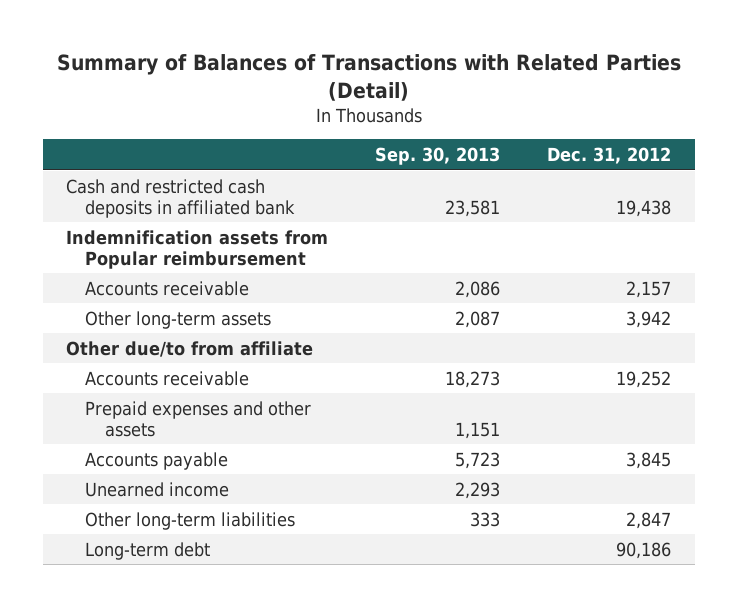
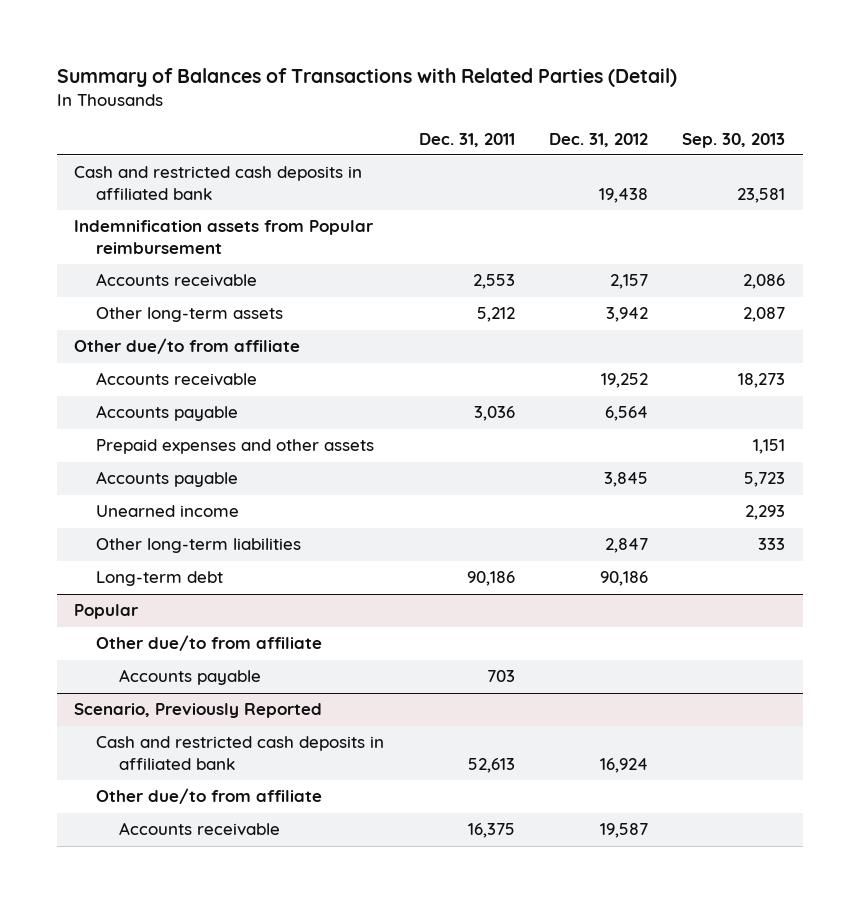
- | Sep. 30, 2013 | Dec. 31, 2012
+ | Dec. 31, 2011 | Dec. 31, 2012 | Sep. 30, 2013
+ Accounts payable | 3,036 | 6,564 |
+ Popular
+ Other due/to from affiliate
+ Accounts payable | 703 | |
+ Scenario, Previously Reported
+ Cash and restricted cash deposits in affiliated bank | 52,613 | 16,924 |
+ Other due/to from affiliate
+ Accounts receivable | 16,375 | 19,587 |

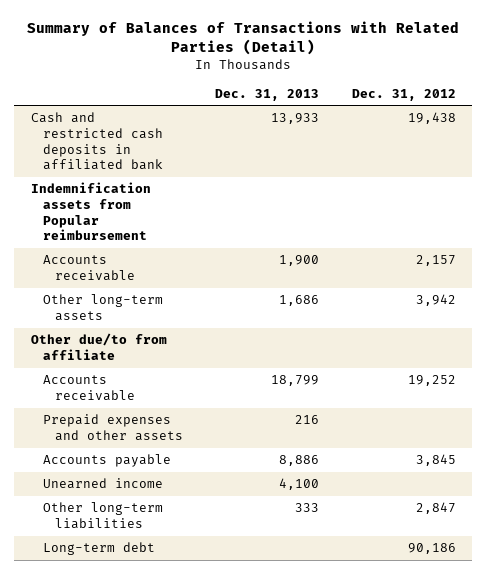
- | Dec. 31, 2011 | Dec. 31, 2012 | Sep. 30, 2013
+ | Dec. 31, 2013 | Dec. 31, 2012
- Accounts payable | 3,036 | 6,564 |
- Popular
- Other due/to from affiliate
- Accounts payable | 703 | |
- Scenario, Previously Reported
- Cash and restricted cash deposits in affiliated bank | 52,613 | 16,924 |
- Other due/to from affiliate
- Accounts receivable | 16,375 | 19,587 |

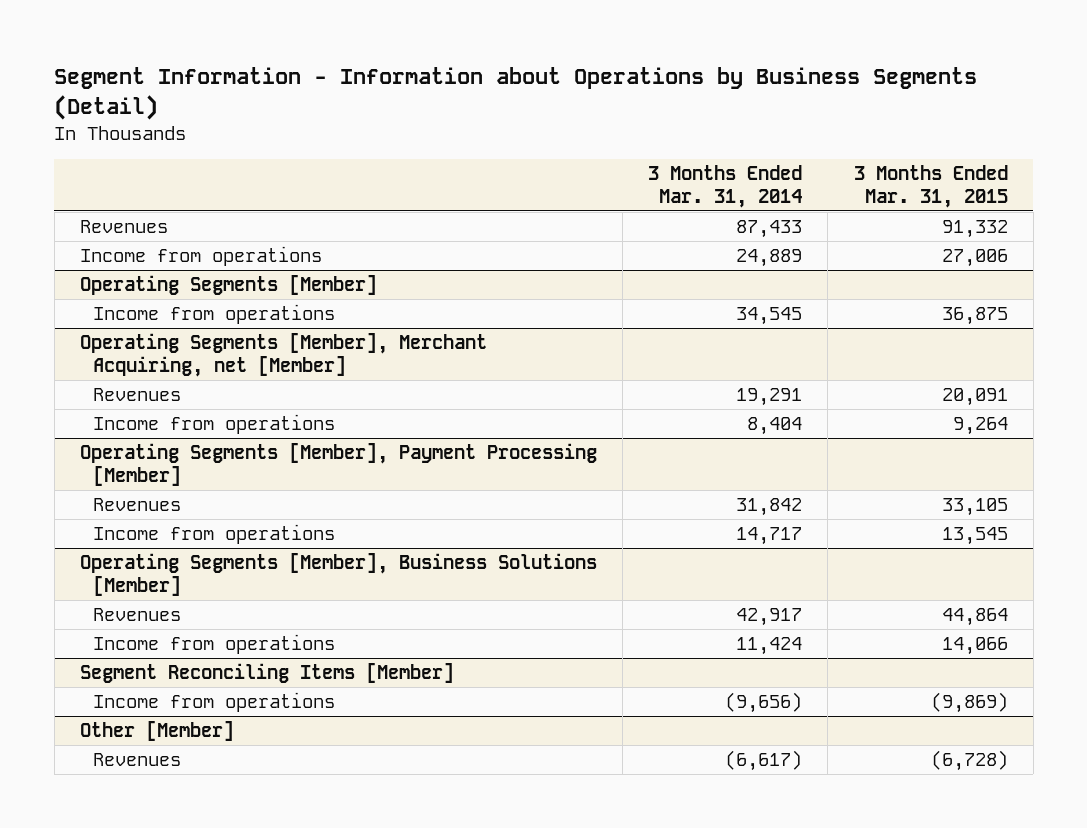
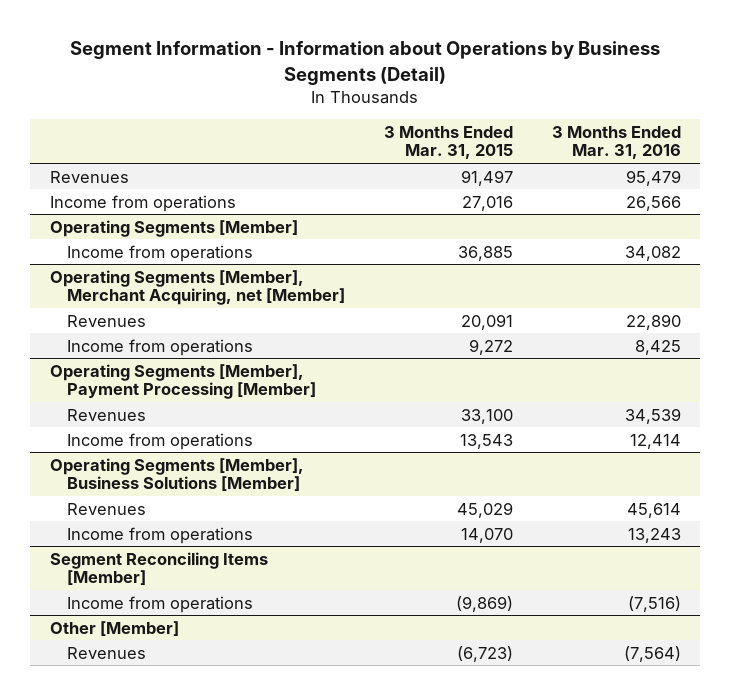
- | 3 Months Ended Mar. 31, 2014 | 3 Months Ended Mar. 31, 2015
+ | 3 Months Ended Mar. 31, 2015 | 3 Months Ended Mar. 31, 2016
- Revenues | 87,433 | 91,332
- Income from operations | 24,889 | 27,006
+ Revenues | 91,497 | 95,479
+ Income from operations | 27,016 | 26,566
@ Operating Segments [Member]
- Income from operations | 34,545 | 36,875
+ Income from operations | 36,885 | 34,082
@ Operating Segments [Member], Merchant Acquiring, net [Member]
- Income from operations | 8,404 | 9,264
+ Income from operations | 9,272 | 8,425
@ Operating Segments [Member], Payment Processing [Member]
- Revenues | 31,842 | 33,105
- Income from operations | 14,717 | 13,545
+ Revenues | 33,100 | 34,539
+ Income from operations | 13,543 | 12,414
@ Operating Segments [Member], Business Solutions [Member]
- Revenues | 42,917 | 44,864
- Income from operations | 11,424 | 14,066
+ Revenues | 45,029 | 45,614
+ Income from operations | 14,070 | 13,243
@ Other [Member]
- Revenues | (6,617) | (6,728)
+ Revenues | (6,723) | (7,564)

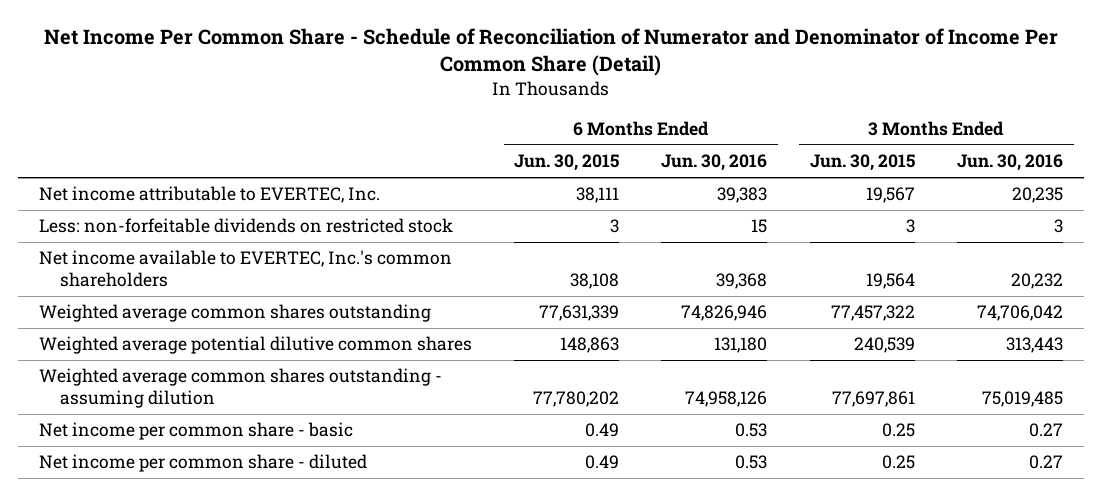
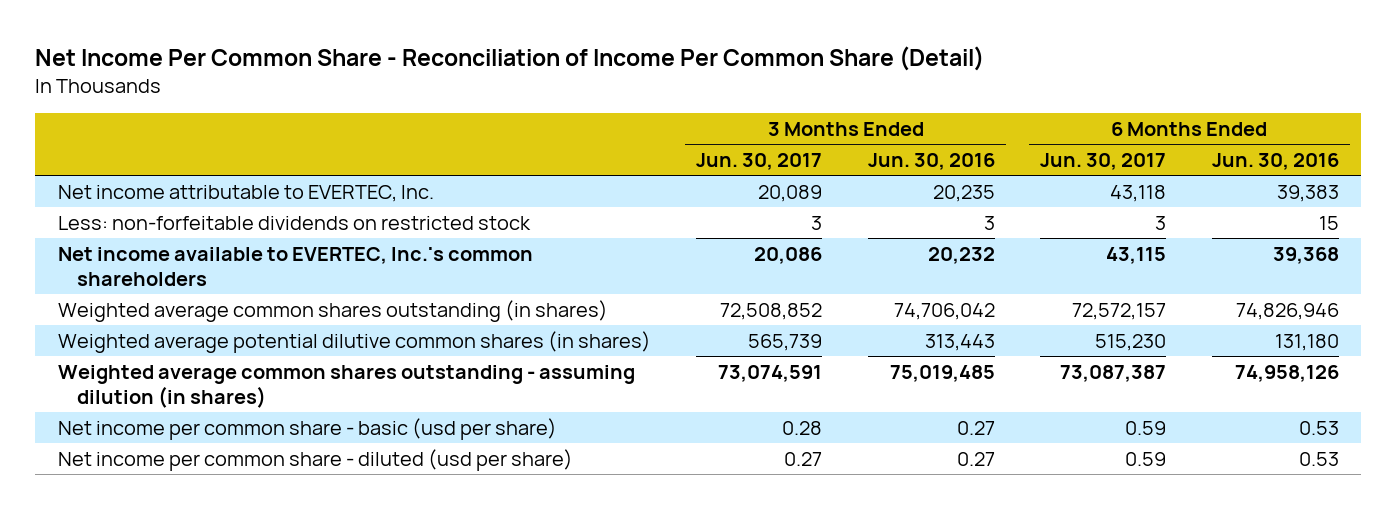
- Net Income Per Common Share - Schedule of Reconciliation of Numerator and Denominator of Income Per Common Share (Detail)
+ Net Income Per Common Share - Reconciliation of Income Per Common Share (Detail)
- | 6 Months Ended Jun. 30, 2015 | 6 Months Ended Jun. 30, 2016 | 3 Months Ended Jun. 30, 2015 | 3 Months Ended Jun. 30, 2016
+ | 3 Months Ended Jun. 30, 2017 | 3 Months Ended Jun. 30, 2016 | 6 Months Ended Jun. 30, 2017 | 6 Months Ended Jun. 30, 2016
- Weighted average common shares outstanding | 77,631,339 | 74,826,946 | 77,457,322 | 74,706,042
- Weighted average potential dilutive common shares | 148,863 | 131,180 | 240,539 | 313,443
- Weighted average common shares outstanding - assuming dilution | 77,780,202 | 74,958,126 | 77,697,861 | 75,019,485
- Net income per common share - basic | 0.49 | 0.53 | 0.25 | 0.27
- Net income per common share - diluted | 0.49 | 0.53 | 0.25 | 0.27
+ Weighted average common shares outstanding (in shares) | 72,508,852 | 74,706,042 | 72,572,157 | 74,826,946
+ Weighted average potential dilutive common shares (in shares) | 565,739 | 313,443 | 515,230 | 131,180
+ Weighted average common shares outstanding - assuming dilution (in shares) | 73,074,591 | 75,019,485 | 73,087,387 | 74,958,126
+ Net income per common share - basic (usd per share) | 0.28 | 0.27 | 0.59 | 0.53
+ Net income per common share - diluted (usd per share) | 0.27 | 0.27 | 0.59 | 0.53

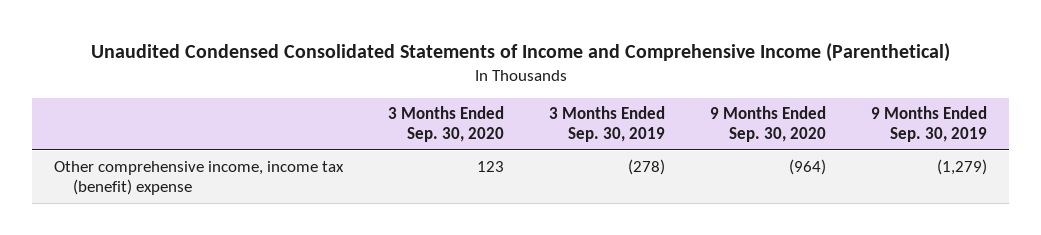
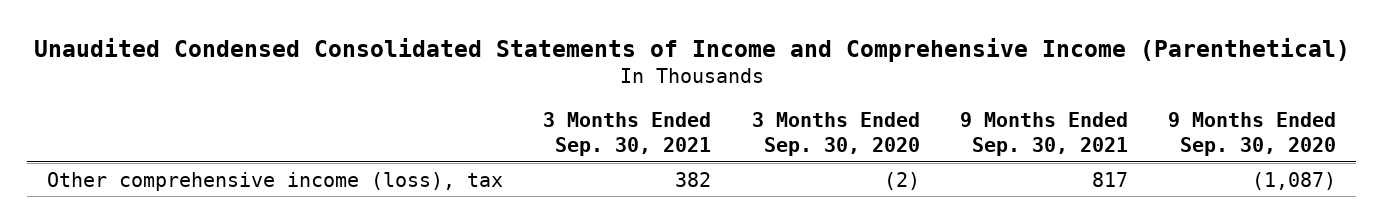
- | 3 Months Ended Sep. 30, 2020 | 3 Months Ended Sep. 30, 2019 | 9 Months Ended Sep. 30, 2020 | 9 Months Ended Sep. 30, 2019
+ | 3 Months Ended Sep. 30, 2021 | 3 Months Ended Sep. 30, 2020 | 9 Months Ended Sep. 30, 2021 | 9 Months Ended Sep. 30, 2020
- Other comprehensive income, income tax (benefit) expense | 123 | (278) | (964) | (1,279)
+ Other comprehensive income (loss), tax | 382 | (2) | 817 | (1,087)

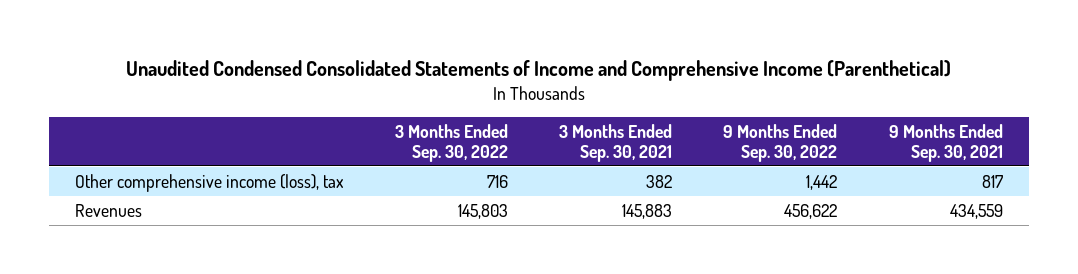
- | 3 Months Ended Sep. 30, 2021 | 3 Months Ended Sep. 30, 2020 | 9 Months Ended Sep. 30, 2021 | 9 Months Ended Sep. 30, 2020
+ | 3 Months Ended Sep. 30, 2022 | 3 Months Ended Sep. 30, 2021 | 9 Months Ended Sep. 30, 2022 | 9 Months Ended Sep. 30, 2021
+ Revenues | 145,803 | 145,883 | 456,622 | 434,559

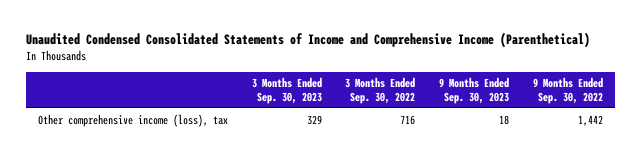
- | 3 Months Ended Sep. 30, 2022 | 3 Months Ended Sep. 30, 2021 | 9 Months Ended Sep. 30, 2022 | 9 Months Ended Sep. 30, 2021
+ | 3 Months Ended Sep. 30, 2023 | 3 Months Ended Sep. 30, 2022 | 9 Months Ended Sep. 30, 2023 | 9 Months Ended Sep. 30, 2022
- Revenues | 145,803 | 145,883 | 456,622 | 434,559

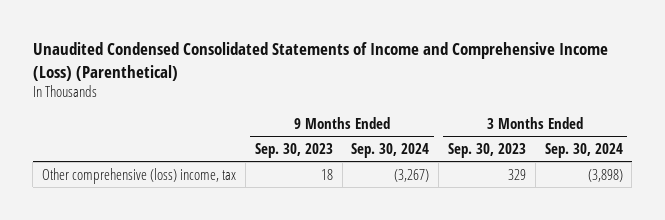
- Unaudited Condensed Consolidated Statements of Income and Comprehensive Income (Parenthetical)
+ Unaudited Condensed Consolidated Statements of Income and Comprehensive Income (Loss) (Parenthetical)
- | 3 Months Ended Sep. 30, 2023 | 3 Months Ended Sep. 30, 2022 | 9 Months Ended Sep. 30, 2023 | 9 Months Ended Sep. 30, 2022
+ | 9 Months Ended Sep. 30, 2023 | 9 Months Ended Sep. 30, 2024 | 3 Months Ended Sep. 30, 2023 | 3 Months Ended Sep. 30, 2024
- Other comprehensive income (loss), tax | 329 | 716 | 18 | 1,442
+ Other comprehensive (loss) income, tax | 18 | (3,267) | 329 | (3,898)

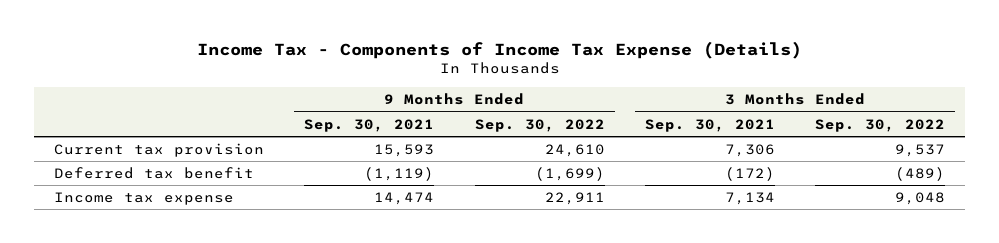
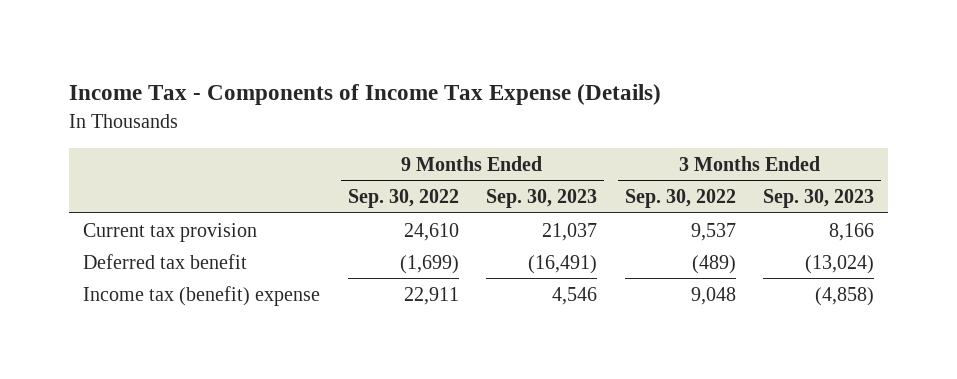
- | 9 Months Ended Sep. 30, 2021 | 9 Months Ended Sep. 30, 2022 | 3 Months Ended Sep. 30, 2021 | 3 Months Ended Sep. 30, 2022
+ | 9 Months Ended Sep. 30, 2022 | 9 Months Ended Sep. 30, 2023 | 3 Months Ended Sep. 30, 2022 | 3 Months Ended Sep. 30, 2023
- Income tax expense | 14,474 | 22,911 | 7,134 | 9,048
+ Income tax (benefit) expense | 22,911 | 4,546 | 9,048 | (4,858)

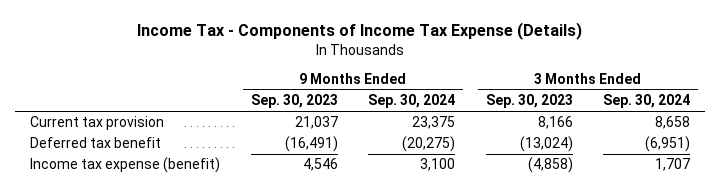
- | 9 Months Ended Sep. 30, 2022 | 9 Months Ended Sep. 30, 2023 | 3 Months Ended Sep. 30, 2022 | 3 Months Ended Sep. 30, 2023
+ | 9 Months Ended Sep. 30, 2023 | 9 Months Ended Sep. 30, 2024 | 3 Months Ended Sep. 30, 2023 | 3 Months Ended Sep. 30, 2024
- Income tax (benefit) expense | 22,911 | 4,546 | 9,048 | (4,858)
+ Income tax expense (benefit) | 4,546 | 3,100 | (4,858) | 1,707

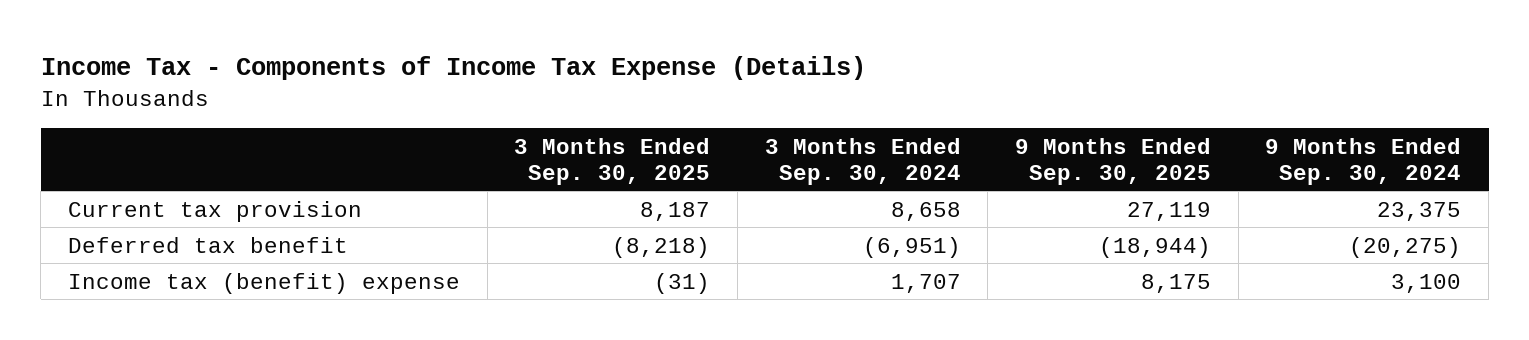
- | 9 Months Ended Sep. 30, 2023 | 9 Months Ended Sep. 30, 2024 | 3 Months Ended Sep. 30, 2023 | 3 Months Ended Sep. 30, 2024
+ | 3 Months Ended Sep. 30, 2025 | 3 Months Ended Sep. 30, 2024 | 9 Months Ended Sep. 30, 2025 | 9 Months Ended Sep. 30, 2024
- Income tax expense (benefit) | 4,546 | 3,100 | (4,858) | 1,707
+ Income tax (benefit) expense | (31) | 1,707 | 8,175 | 3,100

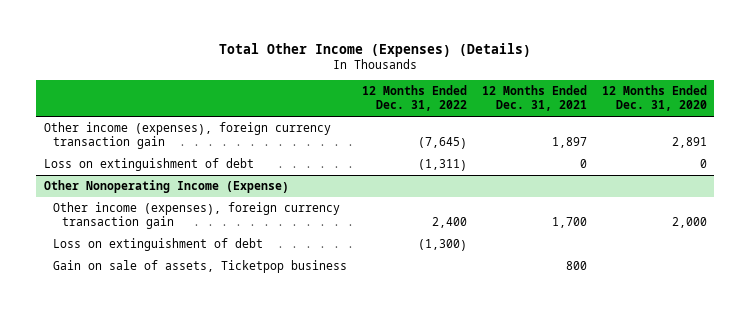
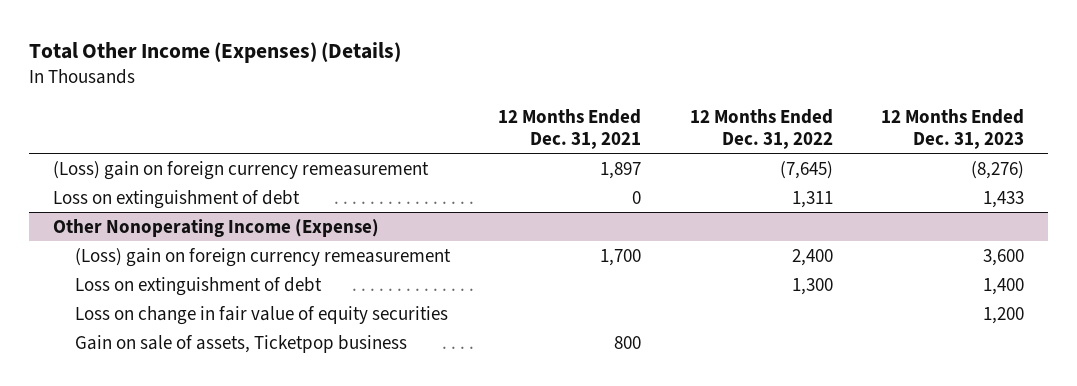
- | 12 Months Ended Dec. 31, 2022 | 12 Months Ended Dec. 31, 2021 | 12 Months Ended Dec. 31, 2020
+ | 12 Months Ended Dec. 31, 2021 | 12 Months Ended Dec. 31, 2022 | 12 Months Ended Dec. 31, 2023
- Other income (expenses), foreign currency transaction gain | (7,645) | 1,897 | 2,891
- Loss on extinguishment of debt | (1,311) | 0 | 0
+ (Loss) gain on foreign currency remeasurement | 1,897 | (7,645) | (8,276)
+ Loss on extinguishment of debt | 0 | 1,311 | 1,433
@ Other Nonoperating Income (Expense)
- Other income (expenses), foreign currency transaction gain | 2,400 | 1,700 | 2,000
- Loss on extinguishment of debt | (1,300) | |
+ (Loss) gain on foreign currency remeasurement | 1,700 | 2,400 | 3,600
+ Loss on extinguishment of debt | | 1,300 | 1,400
+ Loss on change in fair value of equity securities | | | 1,200

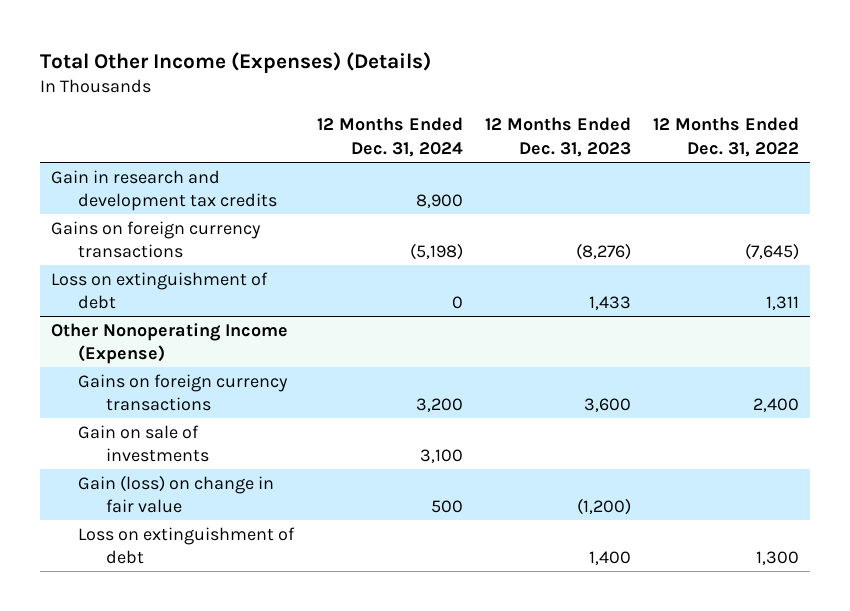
- | 12 Months Ended Dec. 31, 2021 | 12 Months Ended Dec. 31, 2022 | 12 Months Ended Dec. 31, 2023
+ | 12 Months Ended Dec. 31, 2024 | 12 Months Ended Dec. 31, 2023 | 12 Months Ended Dec. 31, 2022
- (Loss) gain on foreign currency remeasurement | 1,897 | (7,645) | (8,276)
+ Gain in research and development tax credits | 8,900 | |
+ Gains on foreign currency transactions | (5,198) | (8,276) | (7,645)
@ Other Nonoperating Income (Expense)
- (Loss) gain on foreign currency remeasurement | 1,700 | 2,400 | 3,600
+ Gains on foreign currency transactions | 3,200 | 3,600 | 2,400
+ Gain on sale of investments | 3,100 | |
+ Gain (loss) on change in fair value | 500 | (1,200) |
- Loss on change in fair value of equity securities | | | 1,200
- Gain on sale of assets, Ticketpop business | 800 | |

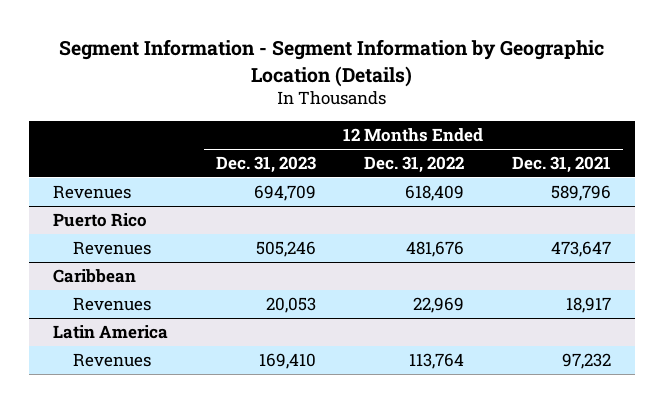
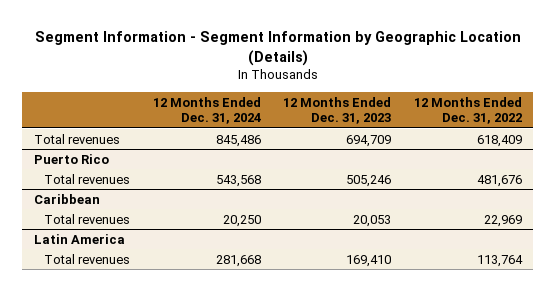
- | 12 Months Ended Dec. 31, 2023 | 12 Months Ended Dec. 31, 2022 | 12 Months Ended Dec. 31, 2021
+ | 12 Months Ended Dec. 31, 2024 | 12 Months Ended Dec. 31, 2023 | 12 Months Ended Dec. 31, 2022
- Revenues | 694,709 | 618,409 | 589,796
+ Total revenues | 845,486 | 694,709 | 618,409
@ Puerto Rico
- Revenues | 505,246 | 481,676 | 473,647
+ Total revenues | 543,568 | 505,246 | 481,676
@ Caribbean
- Revenues | 20,053 | 22,969 | 18,917
+ Total revenues | 20,250 | 20,053 | 22,969
@ Latin America
- Revenues | 169,410 | 113,764 | 97,232
+ Total revenues | 281,668 | 169,410 | 113,764

